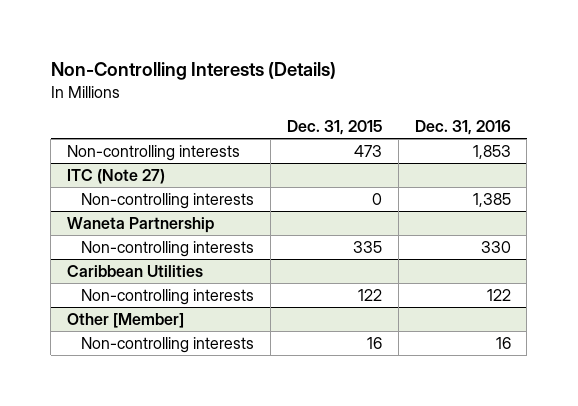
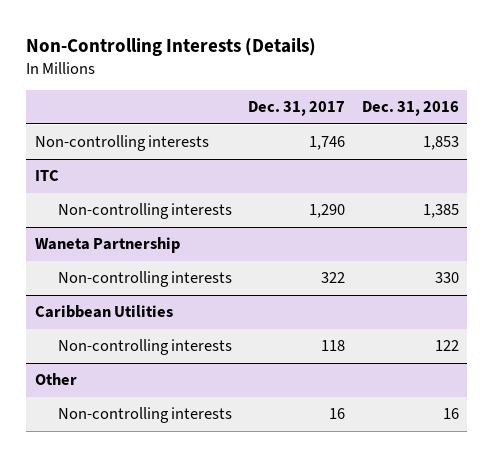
- | Dec. 31, 2015 | Dec. 31, 2016
+ | Dec. 31, 2017 | Dec. 31, 2016
- ITC (Note 27)
+ ITC
- Other [Member]
+ Other

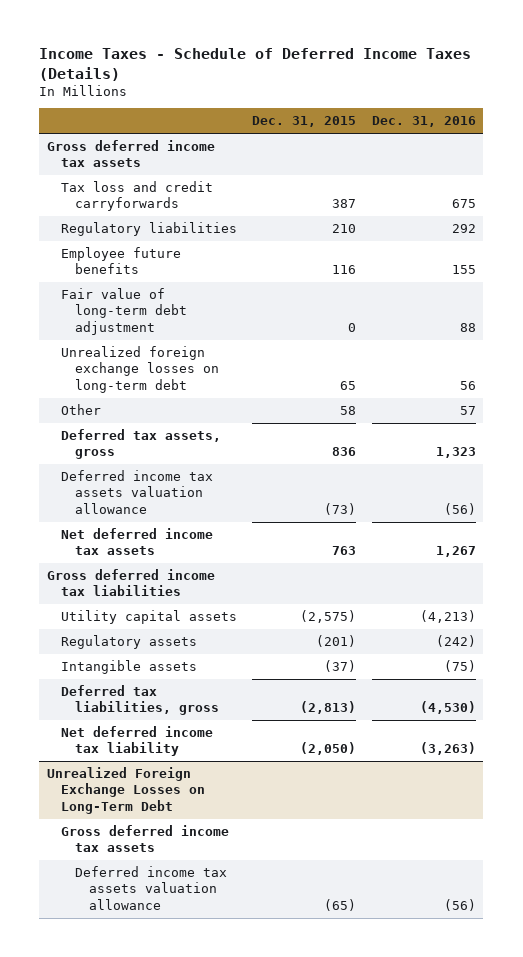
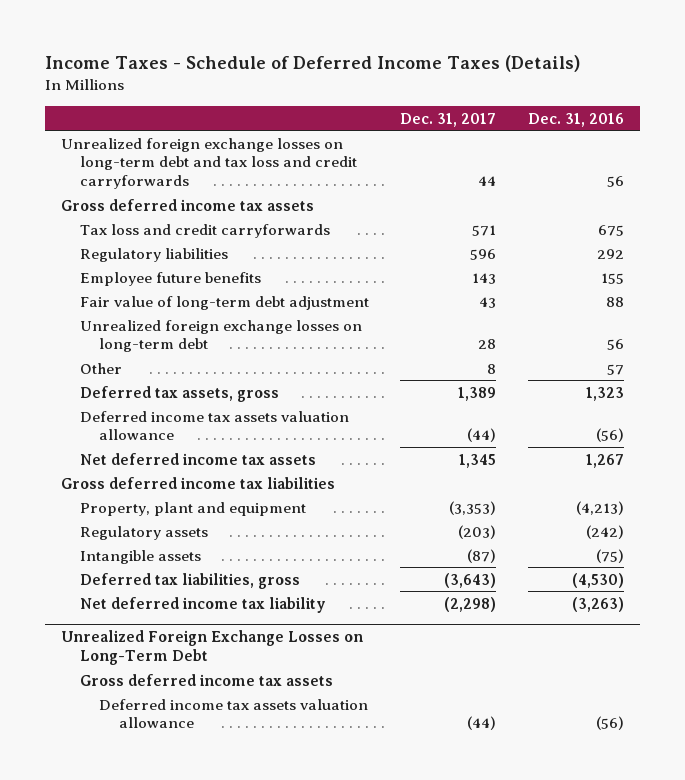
- | Dec. 31, 2015 | Dec. 31, 2016
+ | Dec. 31, 2017 | Dec. 31, 2016
+ Unrealized foreign exchange losses on long-term debt and tax loss and credit carryforwards | 44 | 56
- Utility capital assets | (2,575) | (4,213)
+ Property, plant and equipment | (3,353) | (4,213)

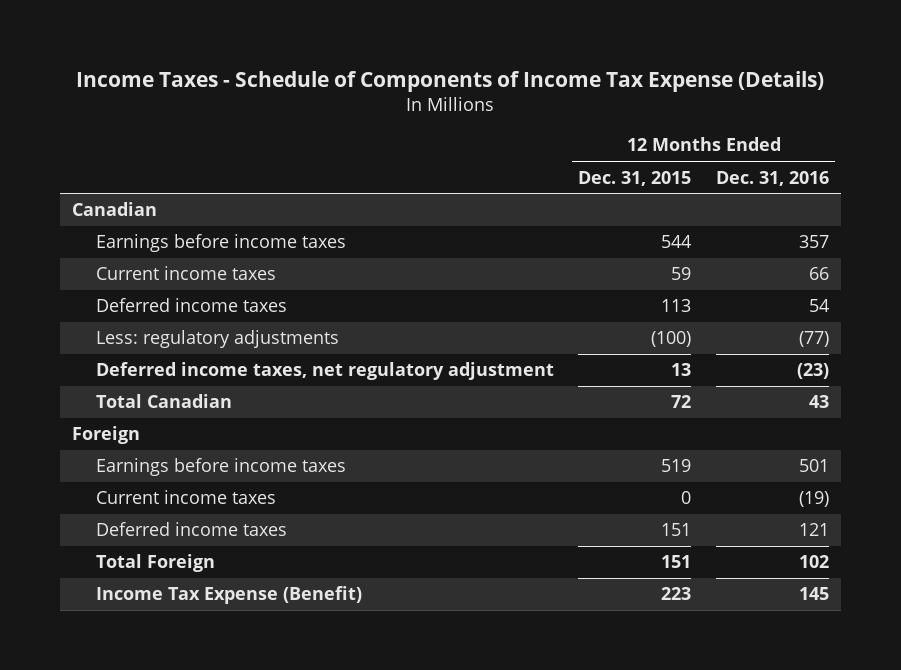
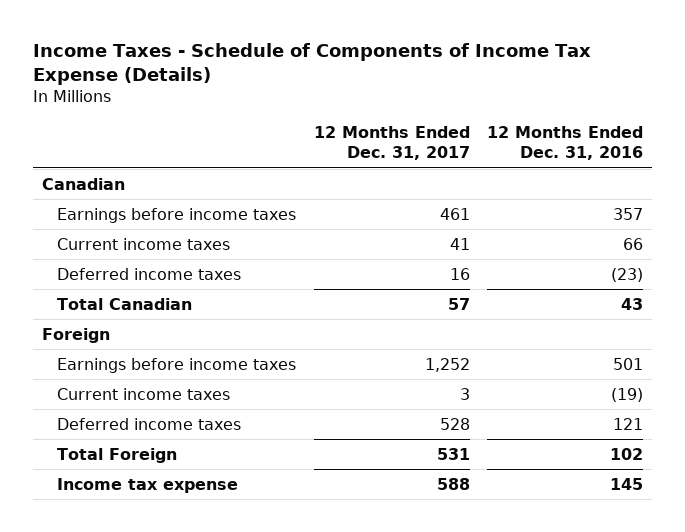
- | 12 Months Ended Dec. 31, 2015 | 12 Months Ended Dec. 31, 2016
+ | 12 Months Ended Dec. 31, 2017 | 12 Months Ended Dec. 31, 2016
- Deferred income taxes | 113 | 54
- Less: regulatory adjustments | (100) | (77)
- Deferred income taxes, net regulatory adjustment | 13 | (23)
+ Deferred income taxes | 16 | (23)
- Income Tax Expense (Benefit) | 223 | 145
+ Income tax expense | 588 | 145

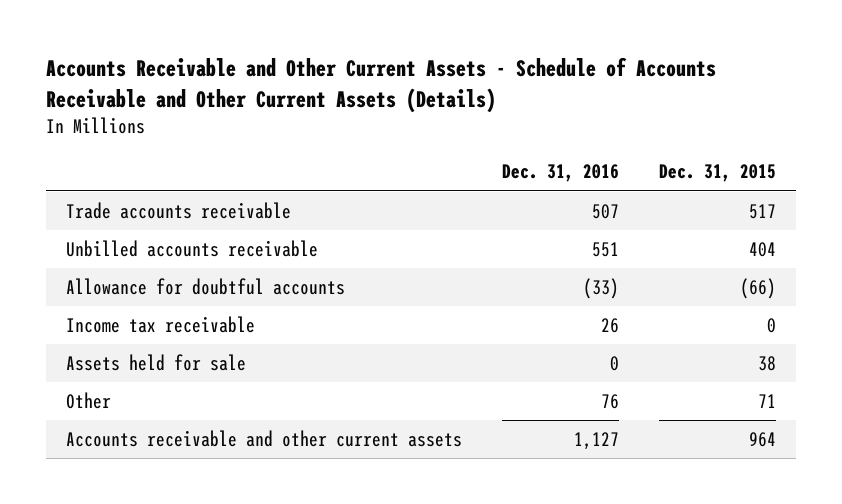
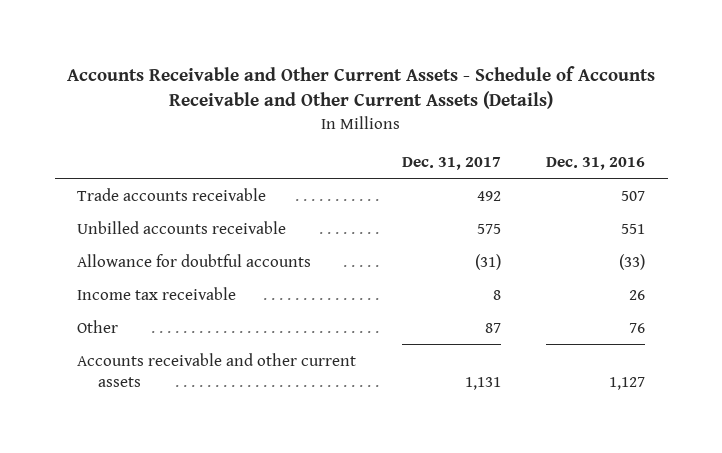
- | Dec. 31, 2016 | Dec. 31, 2015
+ | Dec. 31, 2017 | Dec. 31, 2016
- Assets held for sale | 0 | 38

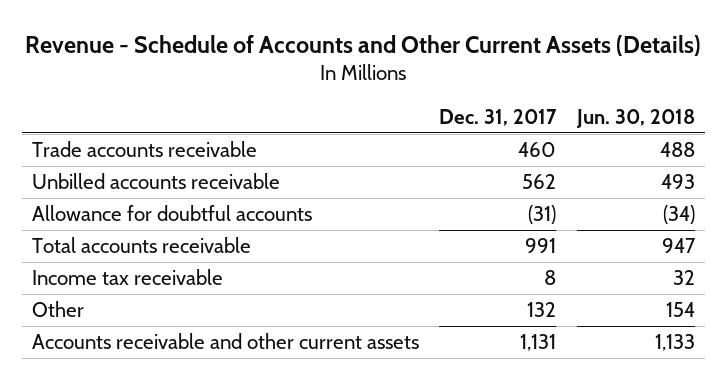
- Accounts Receivable and Other Current Assets - Schedule of Accounts Receivable and Other Current Assets (Details)
+ Revenue - Schedule of Accounts and Other Current Assets (Details)
- | Dec. 31, 2017 | Dec. 31, 2016
+ | Dec. 31, 2017 | Jun. 30, 2018
- Trade accounts receivable | 492 | 507
- Unbilled accounts receivable | 575 | 551
+ Trade accounts receivable | 460 | 488
+ Unbilled accounts receivable | 562 | 493
+ Total accounts receivable | 991 | 947
- Other | 87 | 76
+ Other | 132 | 154

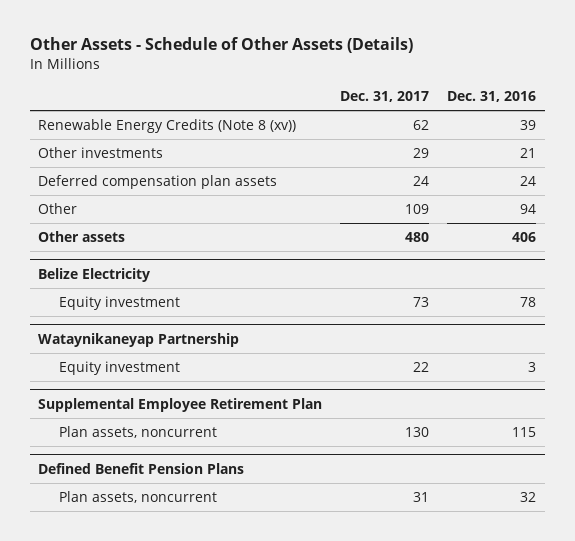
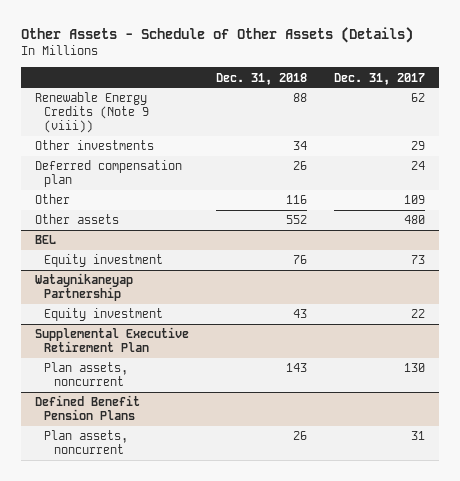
- | Dec. 31, 2017 | Dec. 31, 2016
+ | Dec. 31, 2018 | Dec. 31, 2017
- Renewable Energy Credits (Note 8 (xv)) | 62 | 39
+ Renewable Energy Credits (Note 9 (viii)) | 88 | 62
- Deferred compensation plan assets | 24 | 24
+ Deferred compensation plan | 26 | 24
- Belize Electricity
+ BEL
- Supplemental Employee Retirement Plan
+ Supplemental Executive Retirement Plan

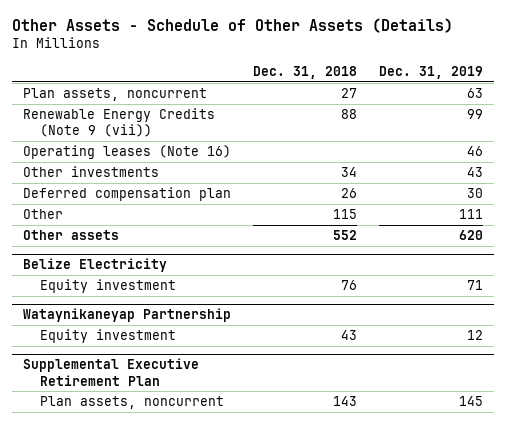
- | Dec. 31, 2018 | Dec. 31, 2017
+ | Dec. 31, 2018 | Dec. 31, 2019
- Renewable Energy Credits (Note 9 (viii)) | 88 | 62
+ Plan assets, noncurrent | 27 | 63
+ Renewable Energy Credits (Note 9 (vii)) | 88 | 99
+ Operating leases (Note 16) | | 46
- Other | 116 | 109
+ Other | 115 | 111
- BEL
+ Belize Electricity
- Defined Benefit Pension Plans
- Plan assets, noncurrent | 26 | 31

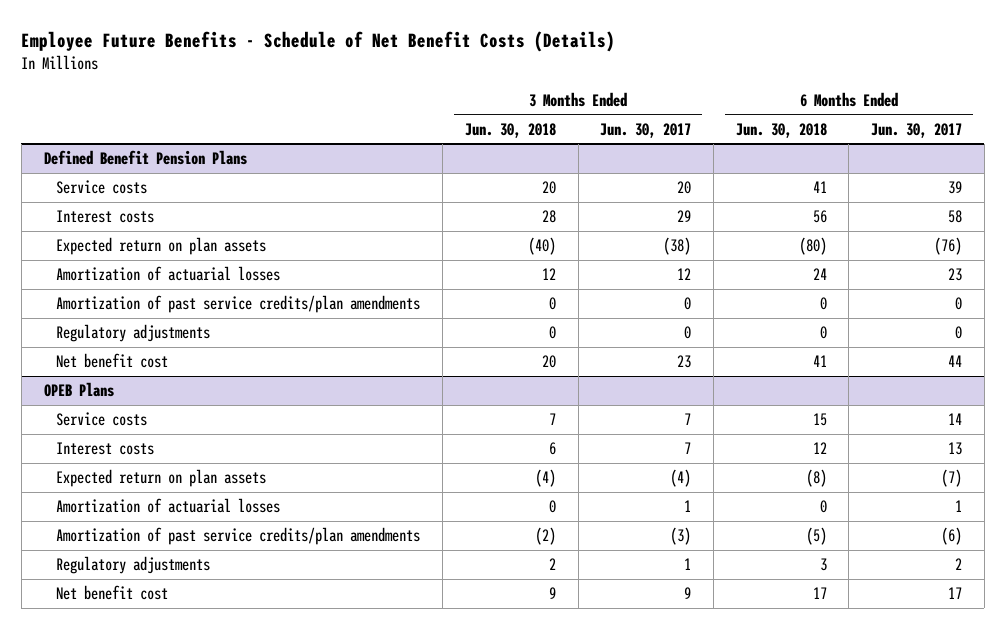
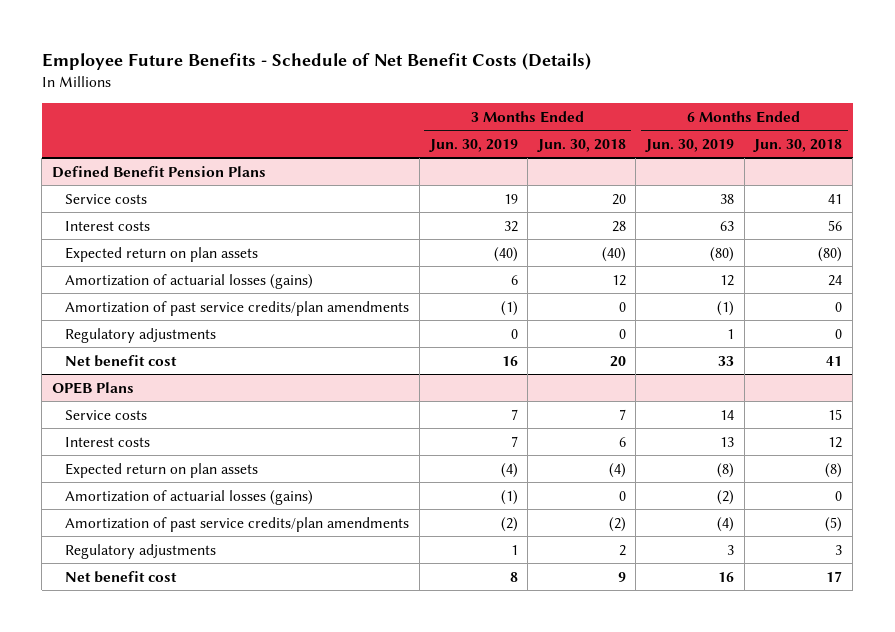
- | 3 Months Ended Jun. 30, 2018 | 3 Months Ended Jun. 30, 2017 | 6 Months Ended Jun. 30, 2018 | 6 Months Ended Jun. 30, 2017
+ | 3 Months Ended Jun. 30, 2019 | 3 Months Ended Jun. 30, 2018 | 6 Months Ended Jun. 30, 2019 | 6 Months Ended Jun. 30, 2018
@ Defined Benefit Pension Plans
- Amortization of actuarial losses | 12 | 12 | 24 | 23
+ Amortization of actuarial losses (gains) | 6 | 12 | 12 | 24
@ OPEB Plans
- Amortization of actuarial losses | 0 | 1 | 0 | 1
+ Amortization of actuarial losses (gains) | (1) | 0 | (2) | 0

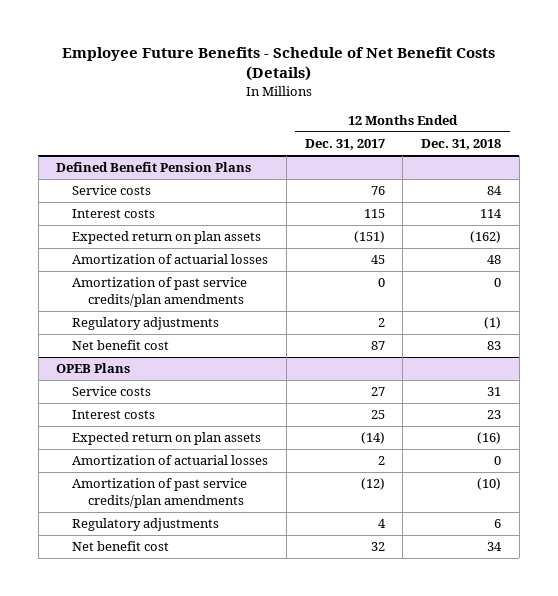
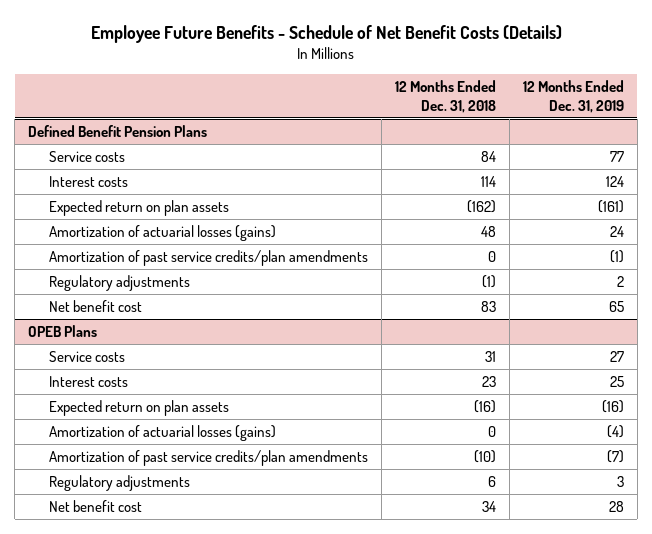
- | 12 Months Ended Dec. 31, 2017 | 12 Months Ended Dec. 31, 2018
+ | 12 Months Ended Dec. 31, 2018 | 12 Months Ended Dec. 31, 2019
@ Defined Benefit Pension Plans
- Amortization of actuarial losses | 45 | 48
+ Amortization of actuarial losses (gains) | 48 | 24
@ OPEB Plans
- Amortization of actuarial losses | 2 | 0
+ Amortization of actuarial losses (gains) | 0 | (4)

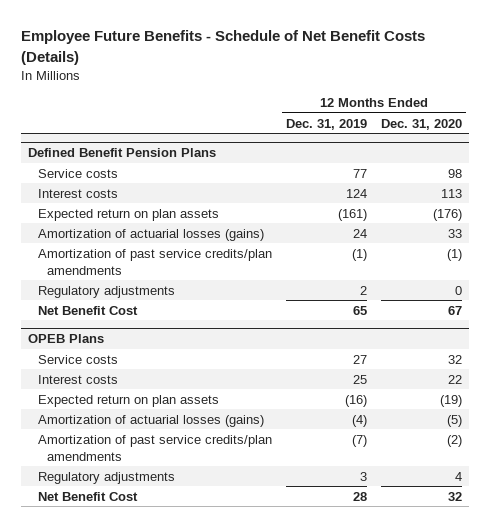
- | 12 Months Ended Dec. 31, 2018 | 12 Months Ended Dec. 31, 2019
+ | 12 Months Ended Dec. 31, 2019 | 12 Months Ended Dec. 31, 2020
@ Defined Benefit Pension Plans
- Net benefit cost | 83 | 65
+ Net Benefit Cost | 65 | 67
@ OPEB Plans
- Net benefit cost | 34 | 28
+ Net Benefit Cost | 28 | 32

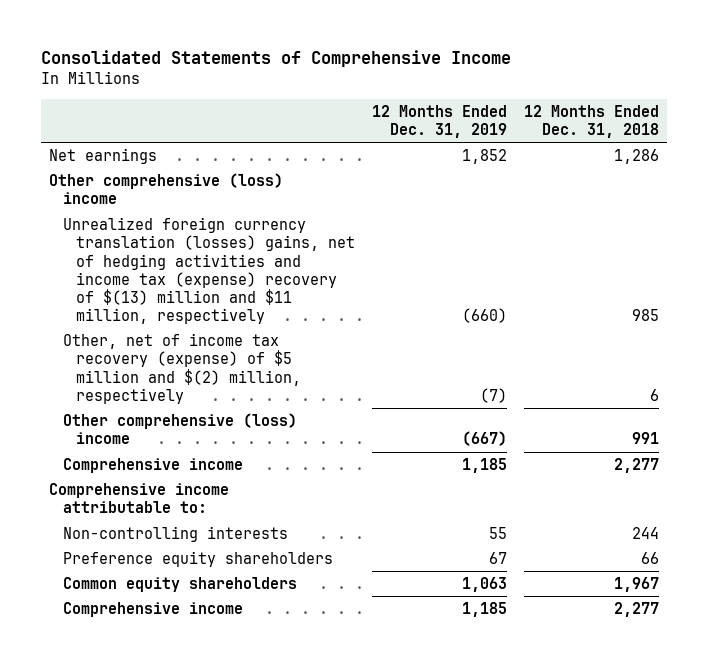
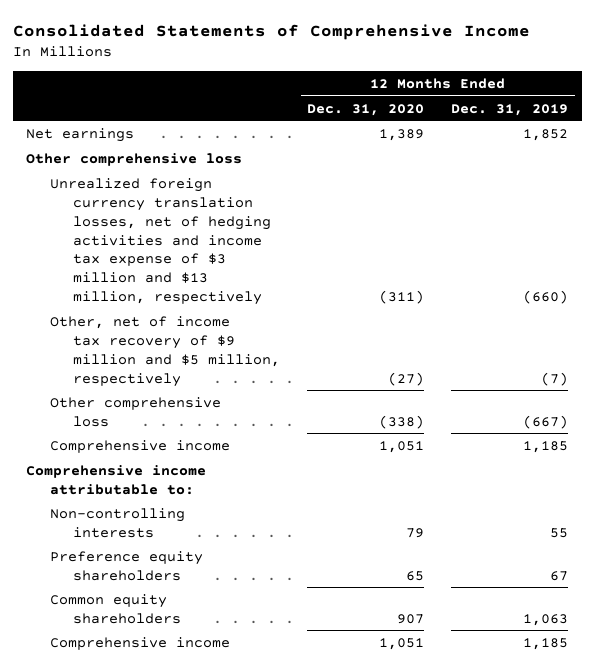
- | 12 Months Ended Dec. 31, 2019 | 12 Months Ended Dec. 31, 2018
+ | 12 Months Ended Dec. 31, 2020 | 12 Months Ended Dec. 31, 2019
- Other comprehensive (loss) income
- Unrealized foreign currency translation (losses) gains, net of hedging activities and income tax (expense) recovery of $(13) million and $11 million, respectively | (660) | 985
- Other, net of income tax recovery (expense) of $5 million and $(2) million, respectively | (7) | 6
- Other comprehensive (loss) income | (667) | 991
+ Other comprehensive loss
+ Unrealized foreign currency translation losses, net of hedging activities and income tax expense of $3 million and $13 million, respectively | (311) | (660)
+ Other, net of income tax recovery of $9 million and $5 million, respectively | (27) | (7)
+ Other comprehensive loss | (338) | (667)

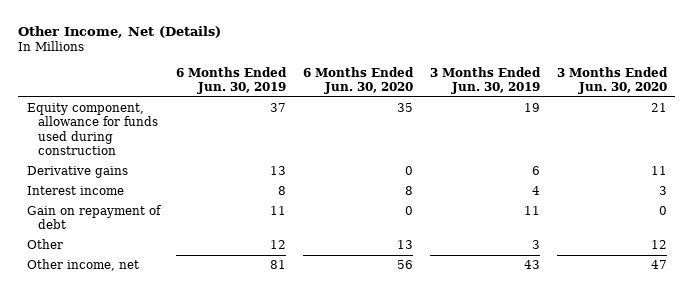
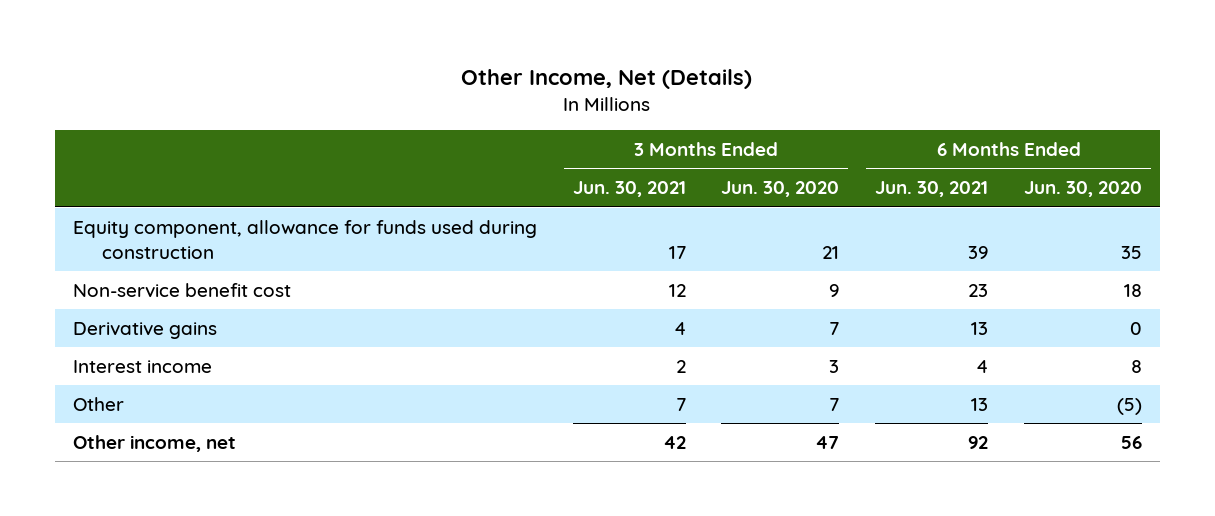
- | 6 Months Ended Jun. 30, 2019 | 6 Months Ended Jun. 30, 2020 | 3 Months Ended Jun. 30, 2019 | 3 Months Ended Jun. 30, 2020
+ | 3 Months Ended Jun. 30, 2021 | 3 Months Ended Jun. 30, 2020 | 6 Months Ended Jun. 30, 2021 | 6 Months Ended Jun. 30, 2020
- Derivative gains | 13 | 0 | 6 | 11
+ Non-service benefit cost | 12 | 9 | 23 | 18
+ Derivative gains | 4 | 7 | 13 | 0
- Gain on repayment of debt | 11 | 0 | 11 | 0
- Other | 12 | 13 | 3 | 12
+ Other | 7 | 7 | 13 | (5)

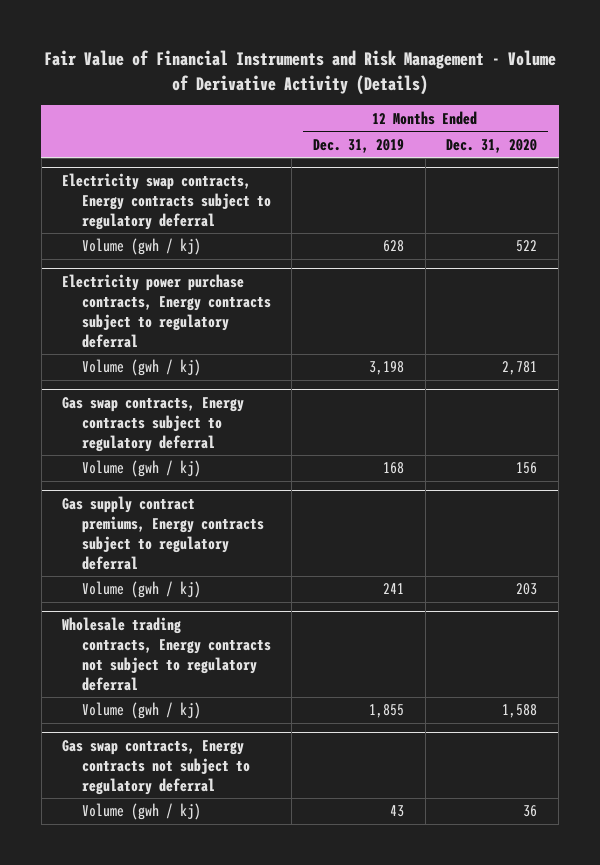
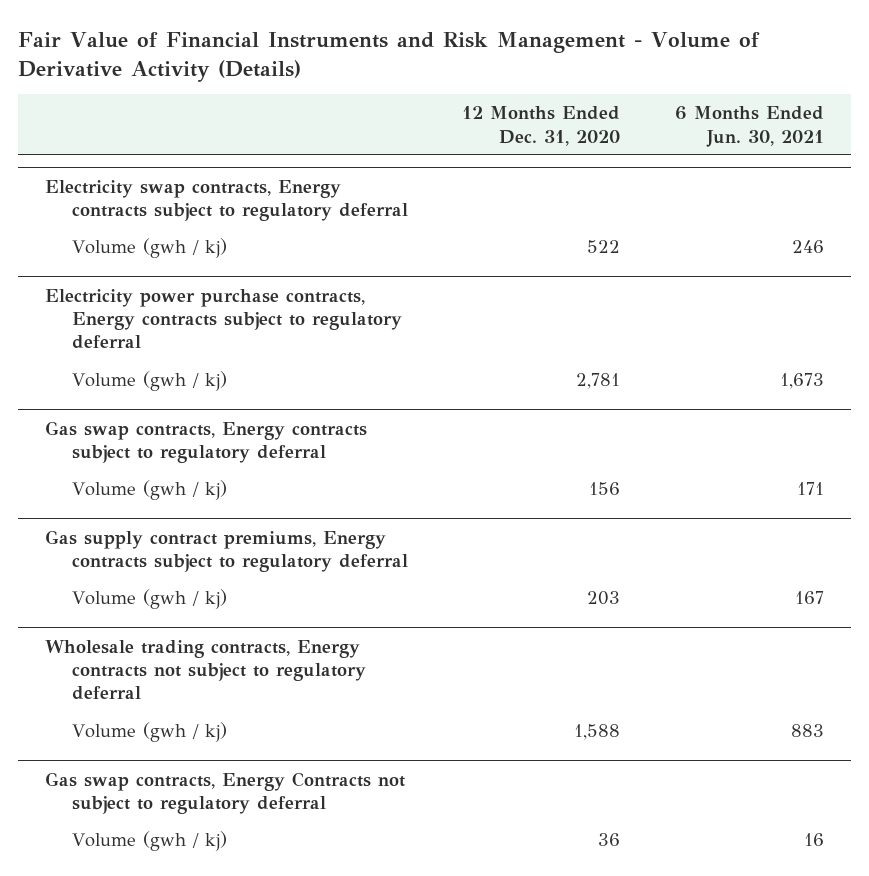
- | 12 Months Ended Dec. 31, 2019 | 12 Months Ended Dec. 31, 2020
+ | 12 Months Ended Dec. 31, 2020 | 6 Months Ended Jun. 30, 2021
- Gas swap contracts, Energy contracts not subject to regulatory deferral
+ Gas swap contracts, Energy Contracts not subject to regulatory deferral

